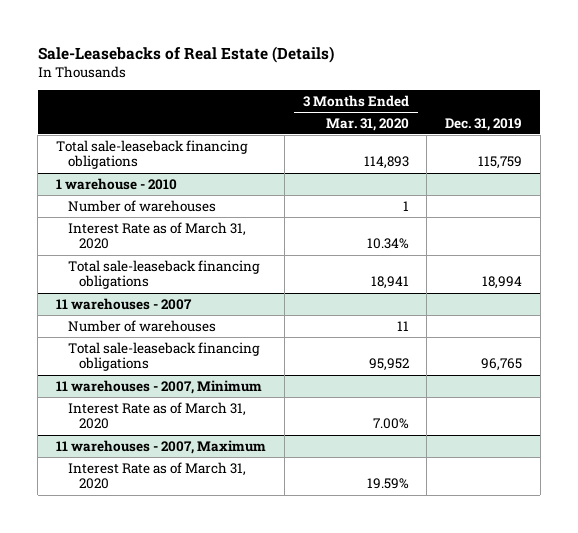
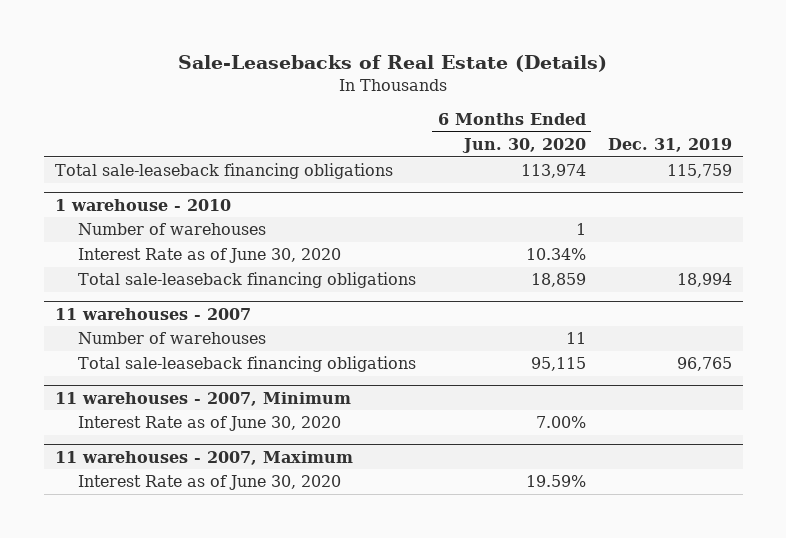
- | 3 Months Ended Mar. 31, 2020 | Dec. 31, 2019
+ | 6 Months Ended Jun. 30, 2020 | Dec. 31, 2019
@ 1 warehouse - 2010
- Interest Rate as of March 31, 2020 | 10.34% |
+ Interest Rate as of June 30, 2020 | 10.34% |
@ 11 warehouses - 2007, Minimum
- Interest Rate as of March 31, 2020 | 7.00% |
+ Interest Rate as of June 30, 2020 | 7.00% |
@ 11 warehouses - 2007, Maximum
- Interest Rate as of March 31, 2020 | 19.59% |
+ Interest Rate as of June 30, 2020 | 19.59% |

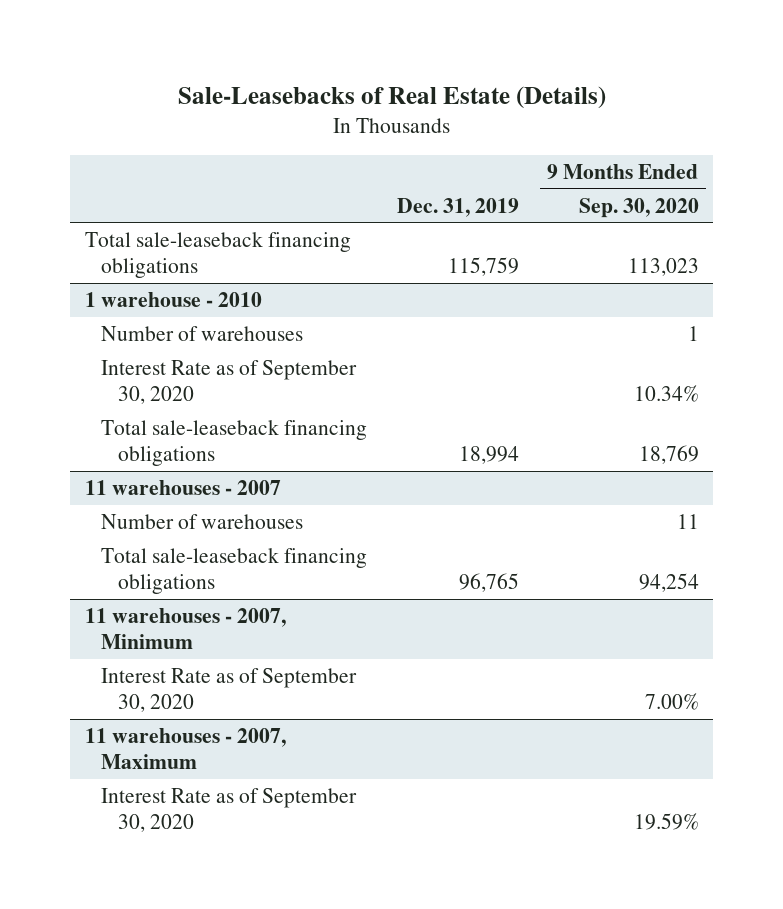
- | 6 Months Ended Jun. 30, 2020 | Dec. 31, 2019
+ | Dec. 31, 2019 | 9 Months Ended Sep. 30, 2020
@ 1 warehouse - 2010
- Interest Rate as of June 30, 2020 | 10.34% |
+ Interest Rate as of September 30, 2020 | | 10.34%
@ 11 warehouses - 2007, Minimum
- Interest Rate as of June 30, 2020 | 7.00% |
+ Interest Rate as of September 30, 2020 | | 7.00%
@ 11 warehouses - 2007, Maximum
- Interest Rate as of June 30, 2020 | 19.59% |
+ Interest Rate as of September 30, 2020 | | 19.59%

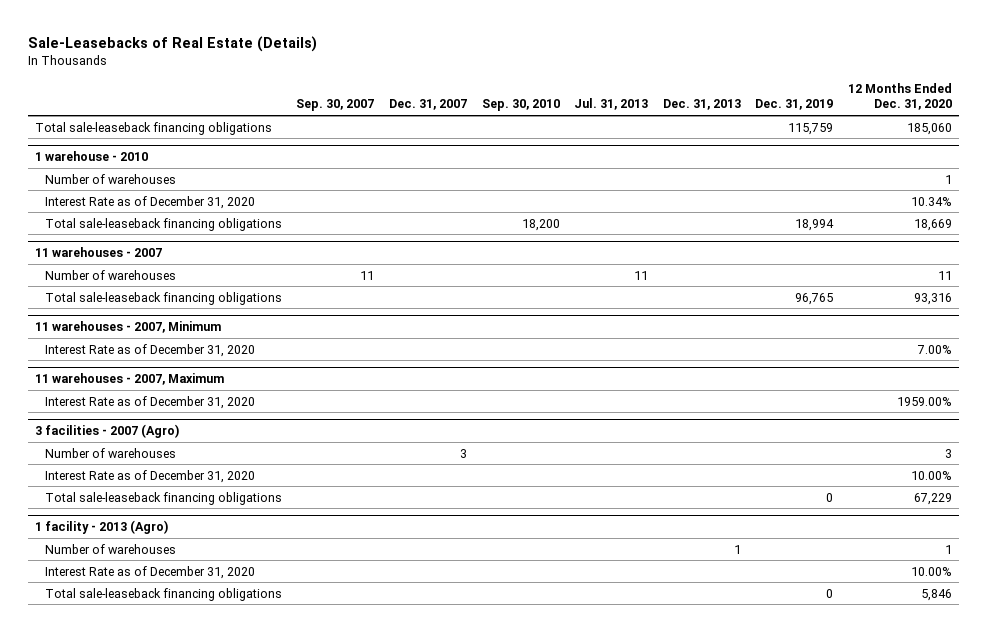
- | Dec. 31, 2019 | 9 Months Ended Sep. 30, 2020
+ | Sep. 30, 2007 | Dec. 31, 2007 | Sep. 30, 2010 | Jul. 31, 2013 | Dec. 31, 2013 | Dec. 31, 2019 | 12 Months Ended Dec. 31, 2020
@ 1 warehouse - 2010
- Interest Rate as of September 30, 2020 | | 10.34%
+ Interest Rate as of December 31, 2020 | | | | | | | 10.34%
@ 11 warehouses - 2007, Minimum
- Interest Rate as of September 30, 2020 | | 7.00%
+ Interest Rate as of December 31, 2020 | | | | | | | 7.00%
@ 11 warehouses - 2007, Maximum
- Interest Rate as of September 30, 2020 | | 19.59%
+ Interest Rate as of December 31, 2020 | | | | | | | 1959.00%
+ 3 facilities - 2007 (Agro)
+ Number of warehouses | | 3 | | | | | 3
+ Interest Rate as of December 31, 2020 | | | | | | | 10.00%
+ Total sale-leaseback financing obligations | | | | | | 0 | 67,229
+ 1 facility - 2013 (Agro)
+ Number of warehouses | | | | | 1 | | 1
+ Interest Rate as of December 31, 2020 | | | | | | | 10.00%
+ Total sale-leaseback financing obligations | | | | | | 0 | 5,846

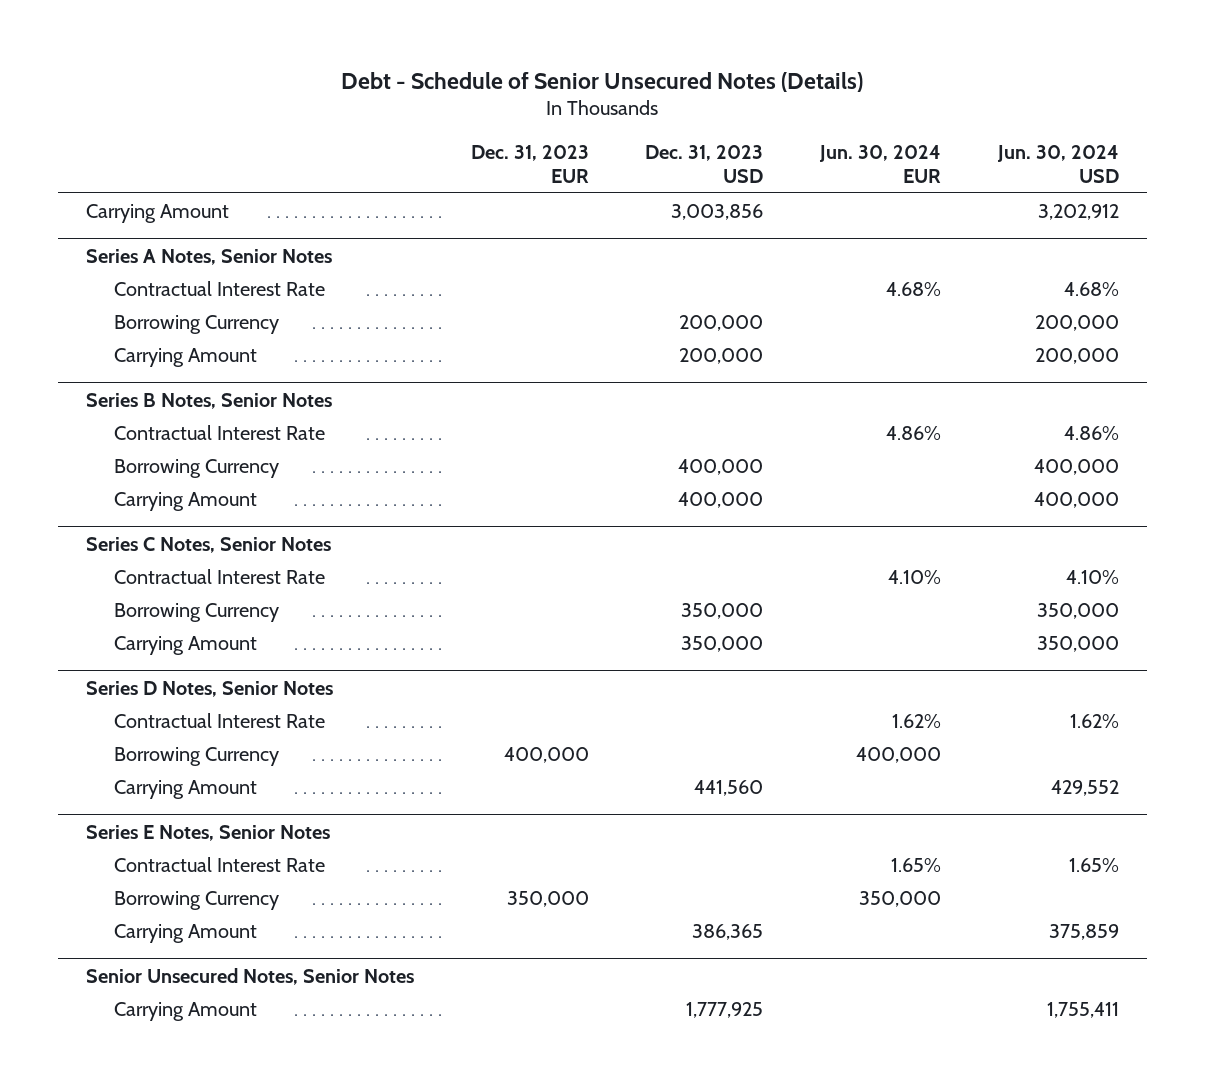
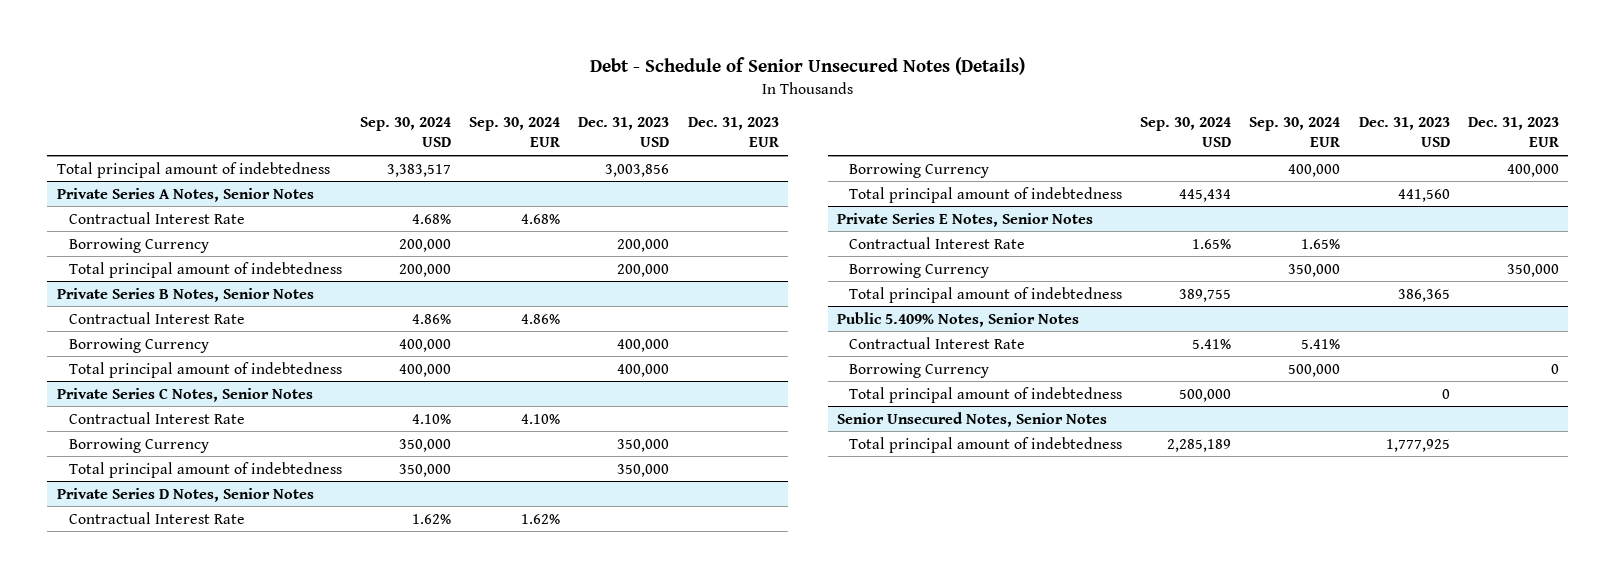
- | Dec. 31, 2023 EUR | Dec. 31, 2023 USD | Jun. 30, 2024 EUR | Jun. 30, 2024 USD
+ | Sep. 30, 2024 USD | Sep. 30, 2024 EUR | Dec. 31, 2023 USD | Dec. 31, 2023 EUR
- Carrying Amount | | 3,003,856 | | 3,202,912
- Series A Notes, Senior Notes
+ Total principal amount of indebtedness | 3,383,517 | | 3,003,856 |
+ Private Series A Notes, Senior Notes
- Carrying Amount | | 200,000 | | 200,000
- Series B Notes, Senior Notes
+ Total principal amount of indebtedness | 200,000 | | 200,000 |
+ Private Series B Notes, Senior Notes
- Carrying Amount | | 400,000 | | 400,000
- Series C Notes, Senior Notes
+ Total principal amount of indebtedness | 400,000 | | 400,000 |
+ Private Series C Notes, Senior Notes
- Carrying Amount | | 350,000 | | 350,000
- Series D Notes, Senior Notes
+ Total principal amount of indebtedness | 350,000 | | 350,000 |
+ Private Series D Notes, Senior Notes
- Carrying Amount | | 441,560 | | 429,552
- Series E Notes, Senior Notes
+ Total principal amount of indebtedness | 445,434 | | 441,560 |
+ Private Series E Notes, Senior Notes
- Carrying Amount | | 386,365 | | 375,859
+ Total principal amount of indebtedness | 389,755 | | 386,365 |
+ Public 5.409% Notes, Senior Notes
+ Contractual Interest Rate | 5.41% | 5.41% | |
+ Borrowing Currency | | 500,000 | | 0
+ Total principal amount of indebtedness | 500,000 | | 0 |
@ Senior Unsecured Notes, Senior Notes
- Carrying Amount | | 1,777,925 | | 1,755,411
+ Total principal amount of indebtedness | 2,285,189 | | 1,777,925 |

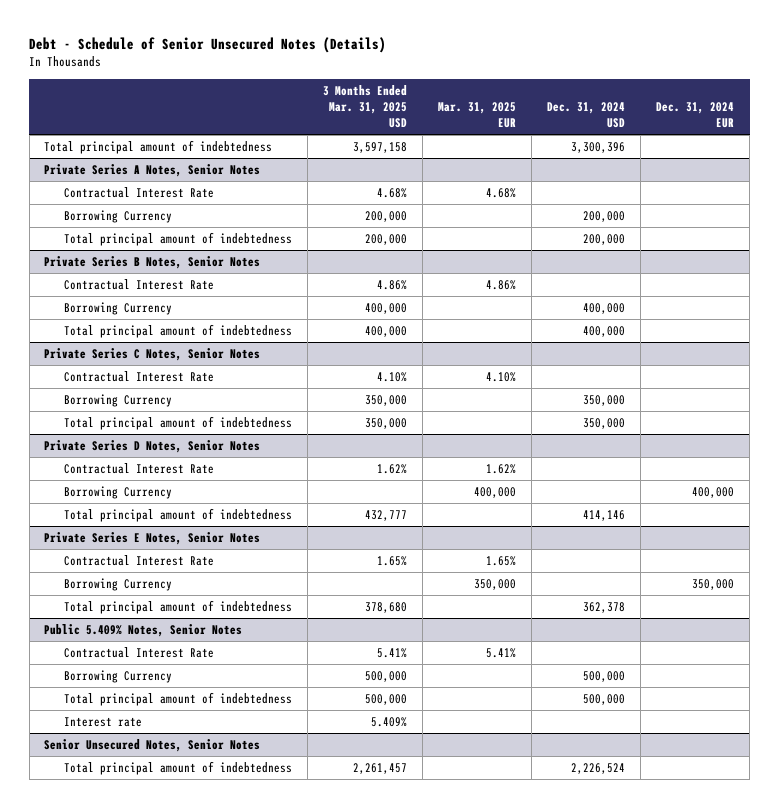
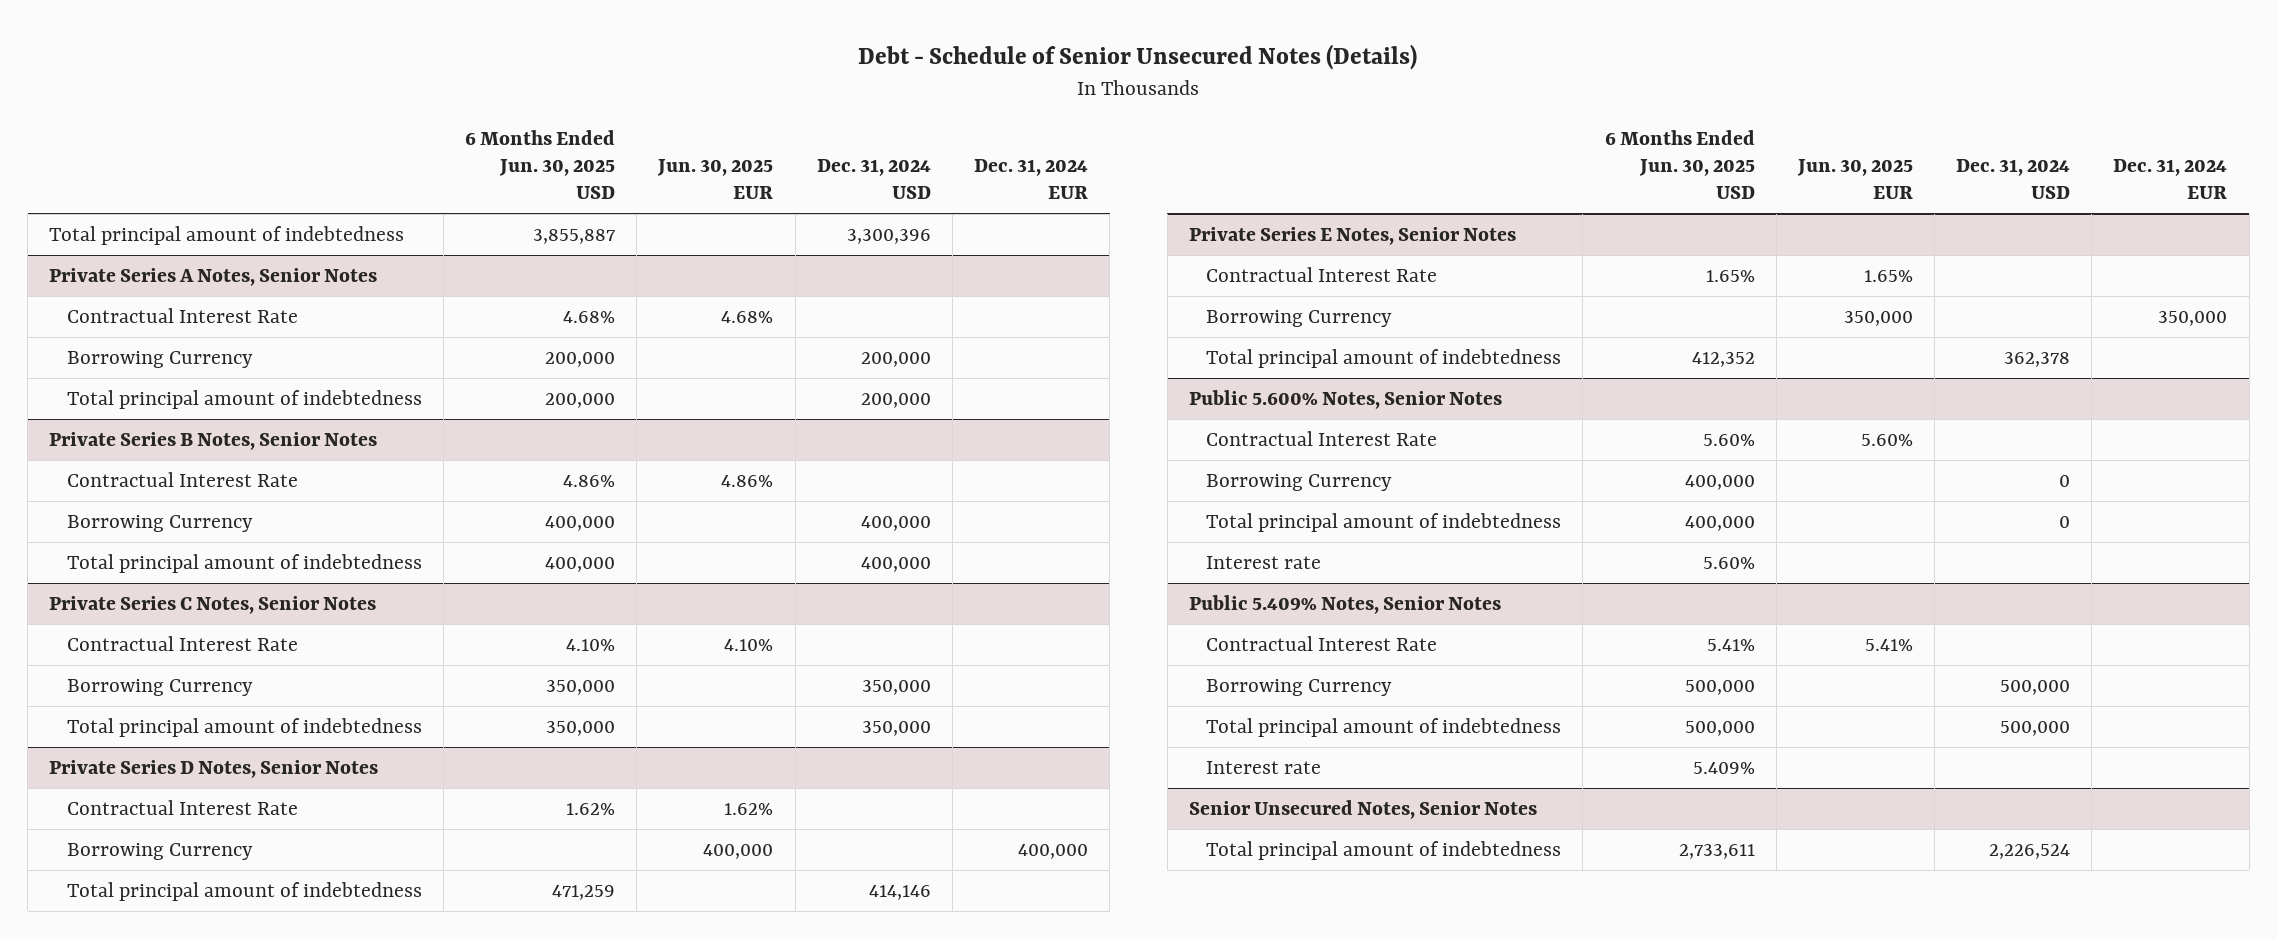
- | 3 Months Ended Mar. 31, 2025 USD | Mar. 31, 2025 EUR | Dec. 31, 2024 USD | Dec. 31, 2024 EUR
+ | 6 Months Ended Jun. 30, 2025 USD | Jun. 30, 2025 EUR | Dec. 31, 2024 USD | Dec. 31, 2024 EUR
+ Public 5.600% Notes, Senior Notes
+ Contractual Interest Rate | 5.60% | 5.60% | |
+ Borrowing Currency | 400,000 | | 0 |
+ Total principal amount of indebtedness | 400,000 | | 0 |
+ Interest rate | 5.60% | | |

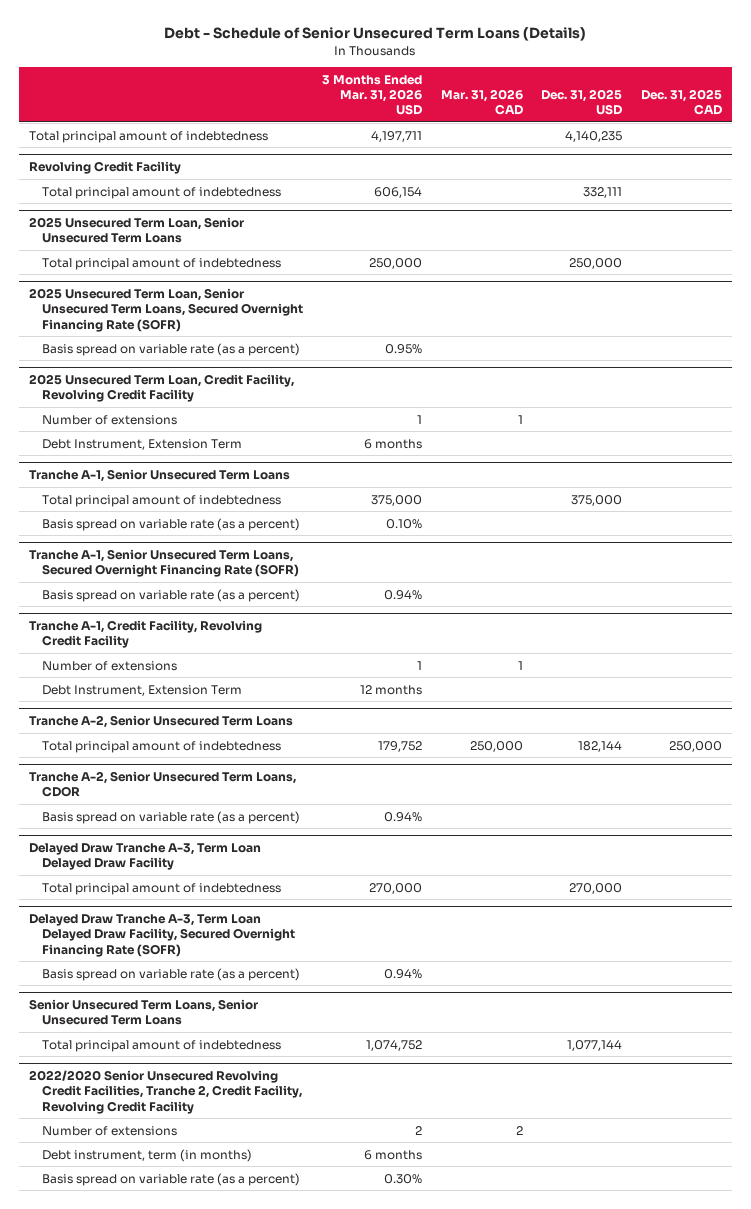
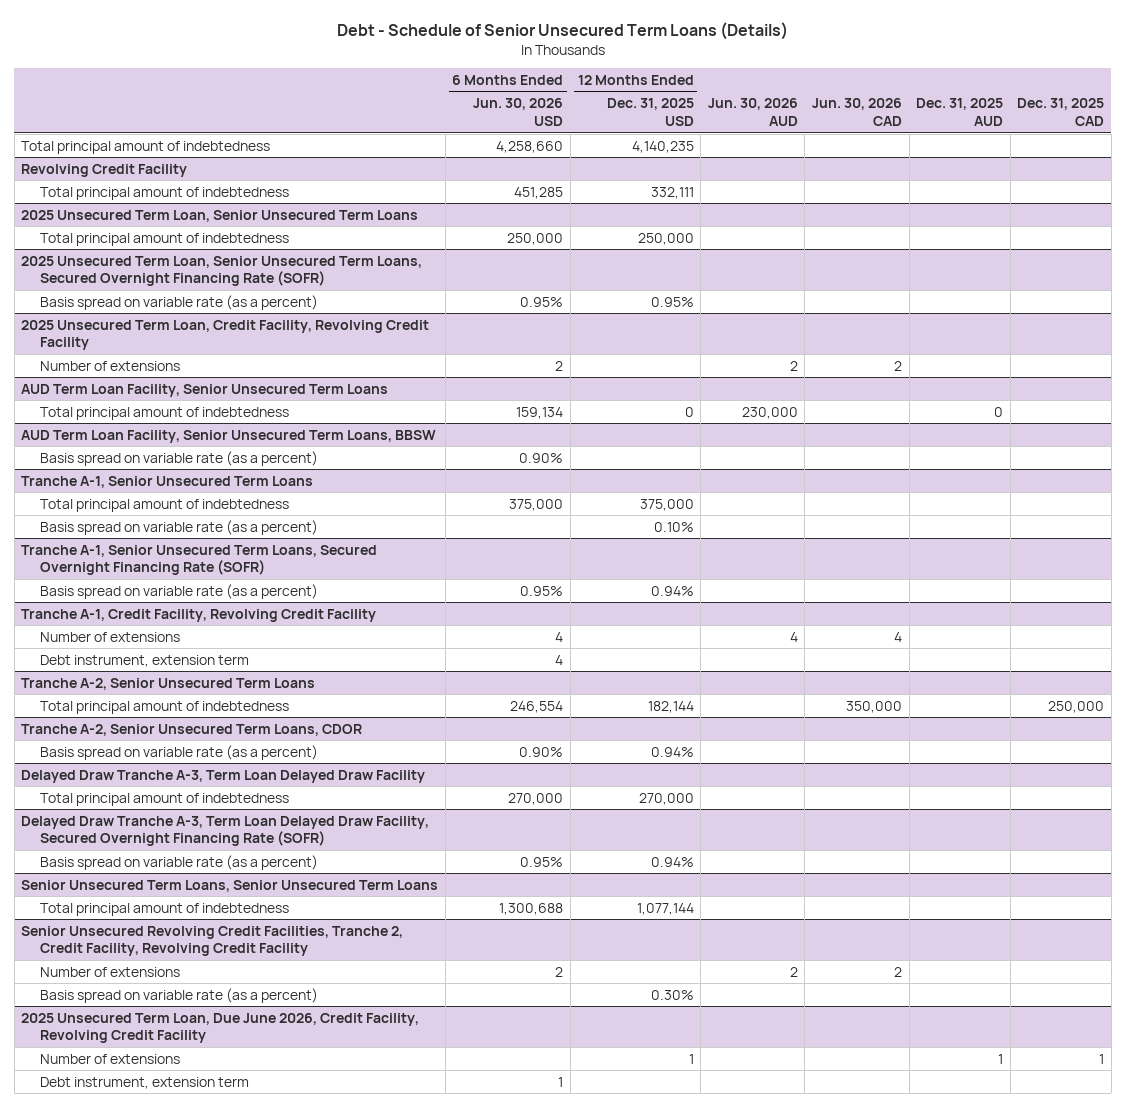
- | 3 Months Ended Mar. 31, 2026 USD | Mar. 31, 2026 CAD | Dec. 31, 2025 USD | Dec. 31, 2025 CAD
+ | 6 Months Ended Jun. 30, 2026 USD | 12 Months Ended Dec. 31, 2025 USD | Jun. 30, 2026 AUD | Jun. 30, 2026 CAD | Dec. 31, 2025 AUD | Dec. 31, 2025 CAD
@ 2025 Unsecured Term Loan, Credit Facility, Revolving Credit Facility
- Debt Instrument, Extension Term | 6 months | | |
+ AUD Term Loan Facility, Senior Unsecured Term Loans
+ Total principal amount of indebtedness | 159,134 | 0 | 230,000 | | 0 |
+ AUD Term Loan Facility, Senior Unsecured Term Loans, BBSW
+ Basis spread on variable rate (as a percent) | 0.90% | | | | |
@ Tranche A-1, Credit Facility, Revolving Credit Facility
- Debt Instrument, Extension Term | 12 months | | |
+ Debt instrument, extension term | 4 | | | | |
- 2022/2020 Senior Unsecured Revolving Credit Facilities, Tranche 2, Credit Facility, Revolving Credit Facility
+ Senior Unsecured Revolving Credit Facilities, Tranche 2, Credit Facility, Revolving Credit Facility
- Debt instrument, term (in months) | 6 months | | |
+ 2025 Unsecured Term Loan, Due June 2026, Credit Facility, Revolving Credit Facility
+ Number of extensions | | 1 | | | 1 | 1
+ Debt instrument, extension term | 1 | | | | |

